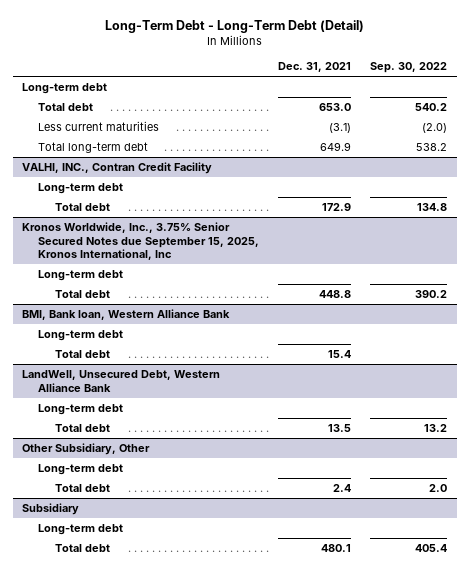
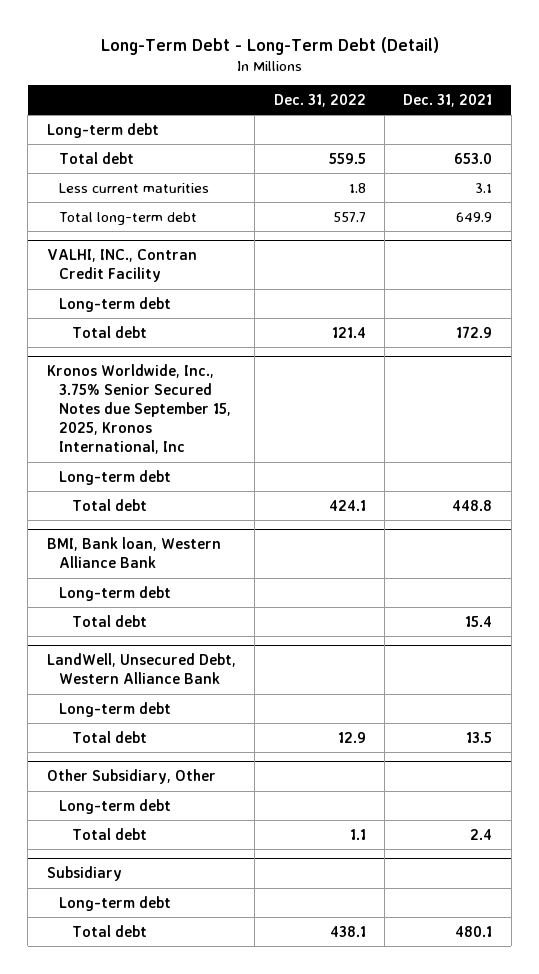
- | Dec. 31, 2021 | Sep. 30, 2022
+ | Dec. 31, 2022 | Dec. 31, 2021
- Less current maturities | (3.1) | (2.0)
+ Less current maturities | 1.8 | 3.1

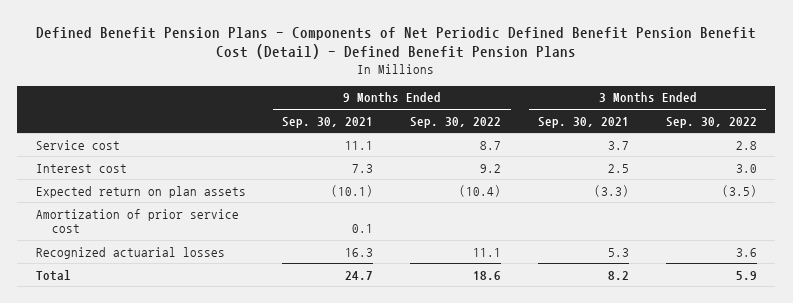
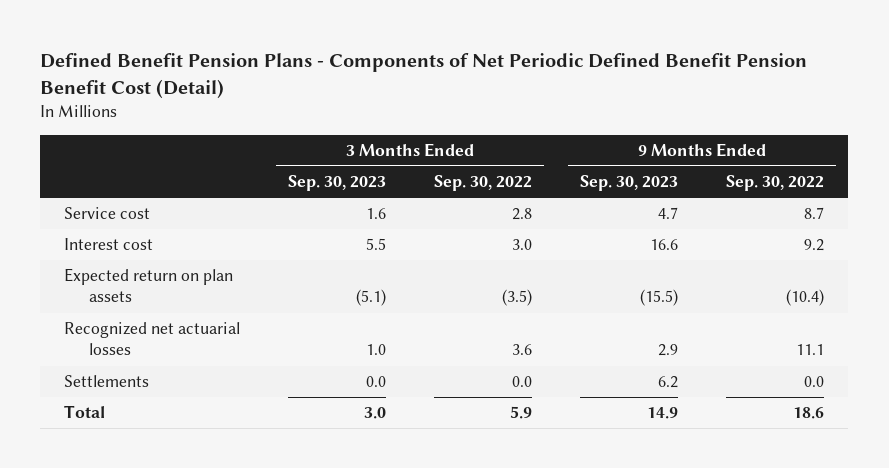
- Defined Benefit Pension Plans - Components of Net Periodic Defined Benefit Pension Benefit Cost (Detail) - Defined Benefit Pension Plans
+ Defined Benefit Pension Plans - Components of Net Periodic Defined Benefit Pension Benefit Cost (Detail)
- | 9 Months Ended Sep. 30, 2021 | 9 Months Ended Sep. 30, 2022 | 3 Months Ended Sep. 30, 2021 | 3 Months Ended Sep. 30, 2022
+ | 3 Months Ended Sep. 30, 2023 | 3 Months Ended Sep. 30, 2022 | 9 Months Ended Sep. 30, 2023 | 9 Months Ended Sep. 30, 2022
- Amortization of prior service cost | 0.1 | | |
- Recognized actuarial losses | 16.3 | 11.1 | 5.3 | 3.6
+ Recognized net actuarial losses | 1.0 | 3.6 | 2.9 | 11.1
+ Settlements | 0.0 | 0.0 | 6.2 | 0.0

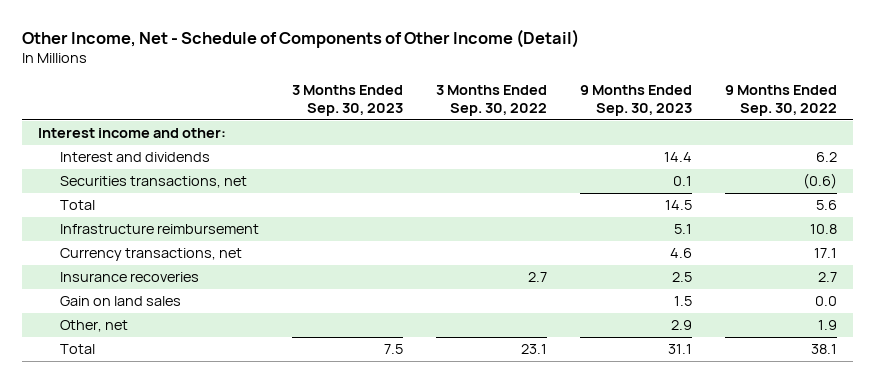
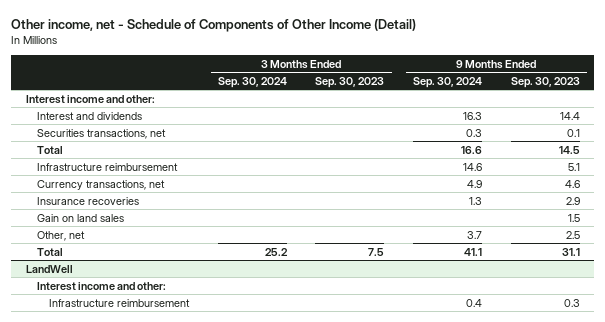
- Other Income, Net - Schedule of Components of Other Income (Detail)
+ Other income, net - Schedule of Components of Other Income (Detail)
- | 3 Months Ended Sep. 30, 2023 | 3 Months Ended Sep. 30, 2022 | 9 Months Ended Sep. 30, 2023 | 9 Months Ended Sep. 30, 2022
+ | 3 Months Ended Sep. 30, 2024 | 3 Months Ended Sep. 30, 2023 | 9 Months Ended Sep. 30, 2024 | 9 Months Ended Sep. 30, 2023
- Insurance recoveries | | 2.7 | 2.5 | 2.7
+ Insurance recoveries | | | 1.3 | 2.9
- Other, net | | | 2.9 | 1.9
+ Other, net | | | 3.7 | 2.5
+ LandWell
+ Interest income and other:
+ Infrastructure reimbursement | | | 0.4 | 0.3

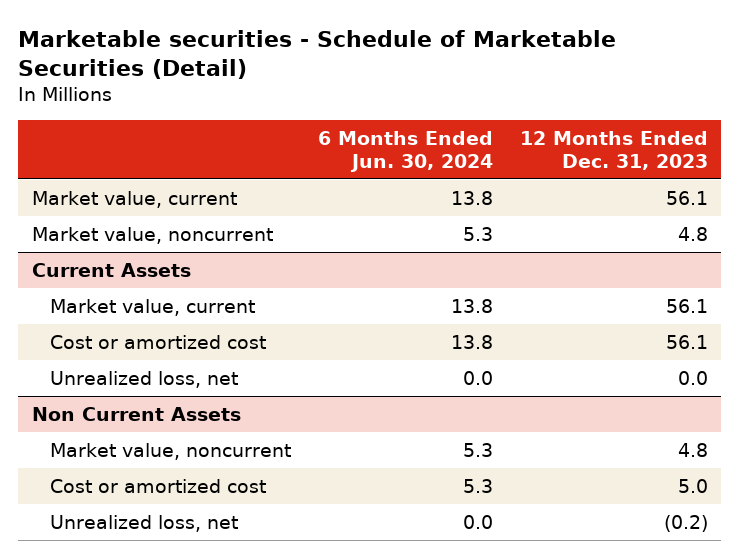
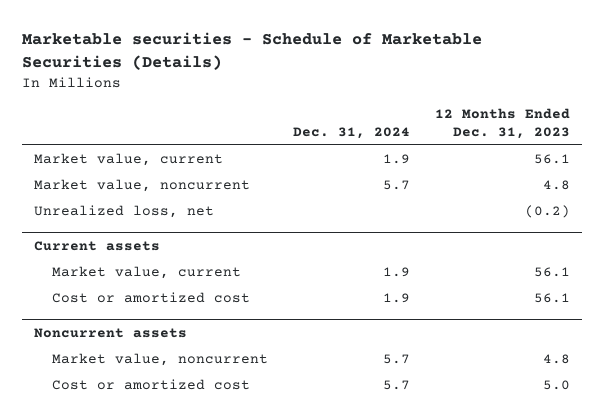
- Marketable securities - Schedule of Marketable Securities (Detail)
+ Marketable securities - Schedule of Marketable Securities (Details)
- | 6 Months Ended Jun. 30, 2024 | 12 Months Ended Dec. 31, 2023
+ | Dec. 31, 2024 | 12 Months Ended Dec. 31, 2023
- Current Assets
+ Unrealized loss, net | | (0.2)
+ Current assets
- Unrealized loss, net | 0.0 | 0.0
- Non Current Assets
+ Noncurrent assets
- Unrealized loss, net | 0.0 | (0.2)

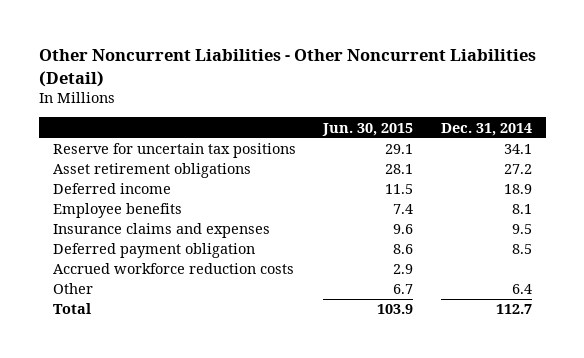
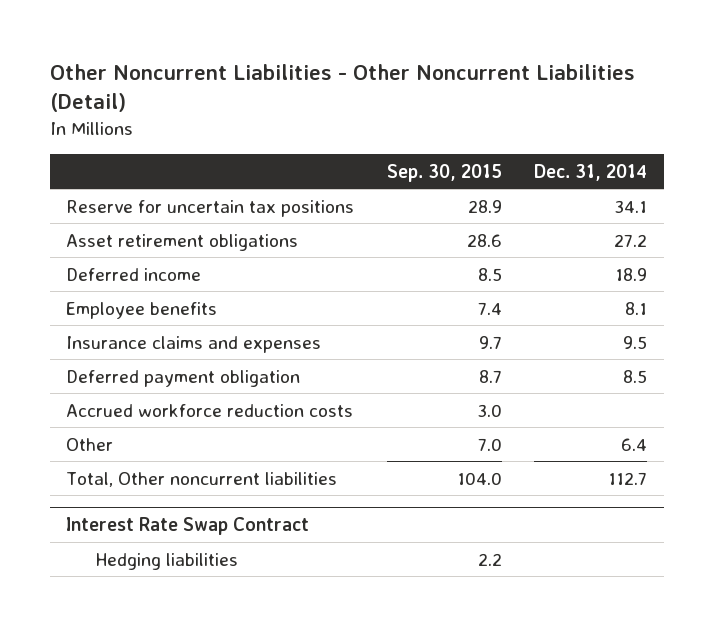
- | Jun. 30, 2015 | Dec. 31, 2014
+ | Sep. 30, 2015 | Dec. 31, 2014
- Total | 103.9 | 112.7
+ Total, Other noncurrent liabilities | 104.0 | 112.7
+ Interest Rate Swap Contract
+ Hedging liabilities | 2.2 |

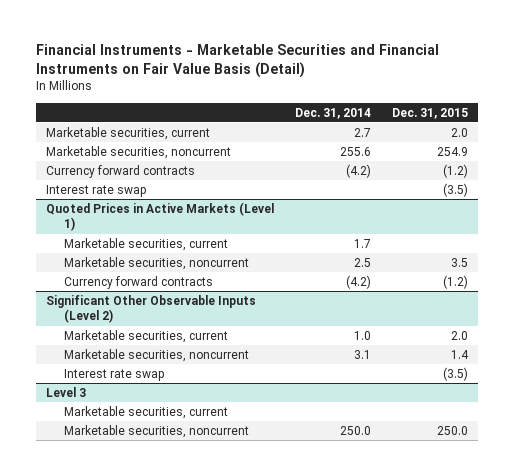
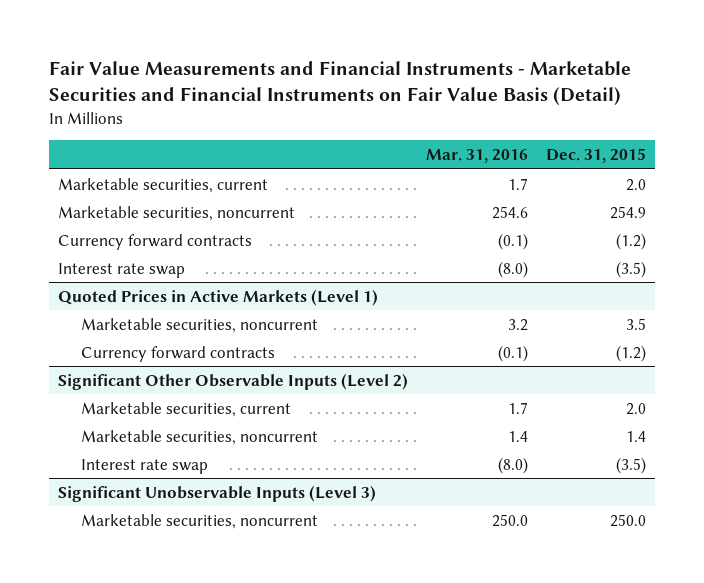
- Financial Instruments - Marketable Securities and Financial Instruments on Fair Value Basis (Detail)
+ Fair Value Measurements and Financial Instruments - Marketable Securities and Financial Instruments on Fair Value Basis (Detail)
- | Dec. 31, 2014 | Dec. 31, 2015
+ | Mar. 31, 2016 | Dec. 31, 2015
@ Quoted Prices in Active Markets (Level 1)
- Marketable securities, current | 1.7 |
- Level 3
- Marketable securities, current
+ Significant Unobservable Inputs (Level 3)

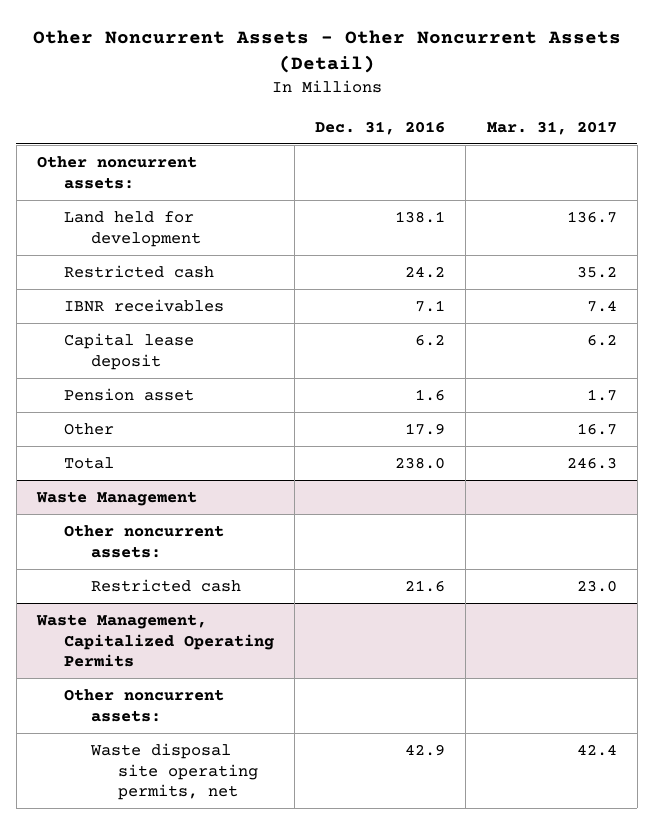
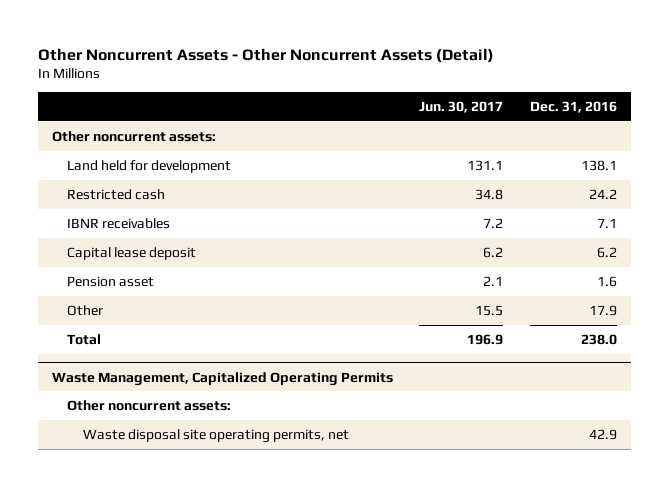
- | Dec. 31, 2016 | Mar. 31, 2017
+ | Jun. 30, 2017 | Dec. 31, 2016
- Waste Management
- Other noncurrent assets:
- Restricted cash | 21.6 | 23.0

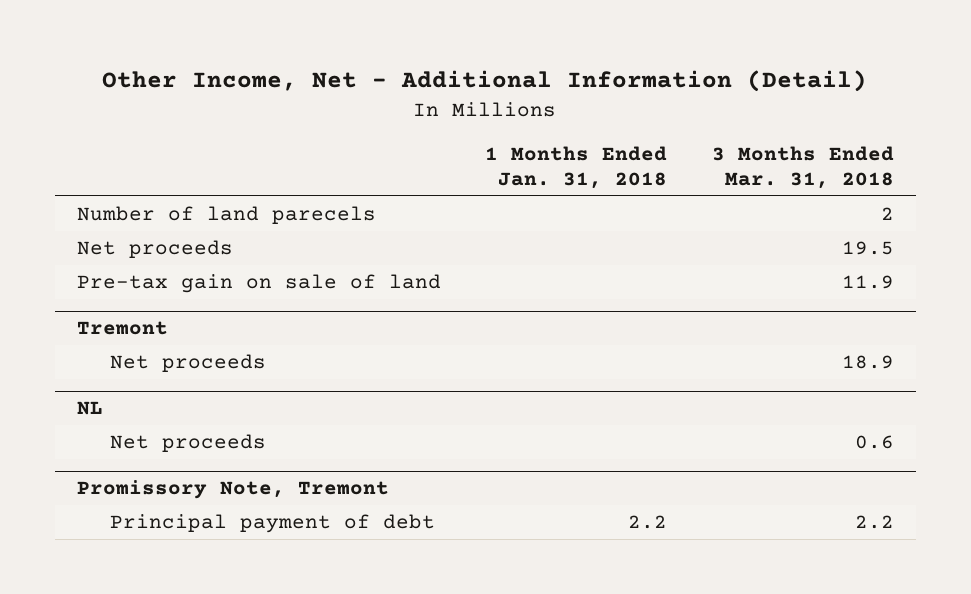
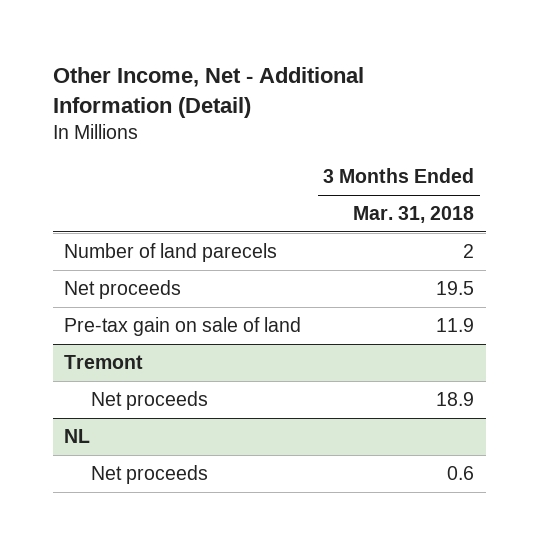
- | 1 Months Ended Jan. 31, 2018 | 3 Months Ended Mar. 31, 2018
+ | 3 Months Ended Mar. 31, 2018
- Promissory Note, Tremont
- Principal payment of debt | 2.2 | 2.2

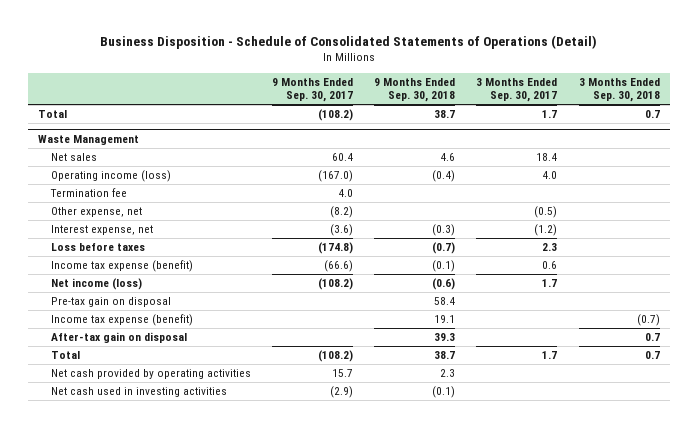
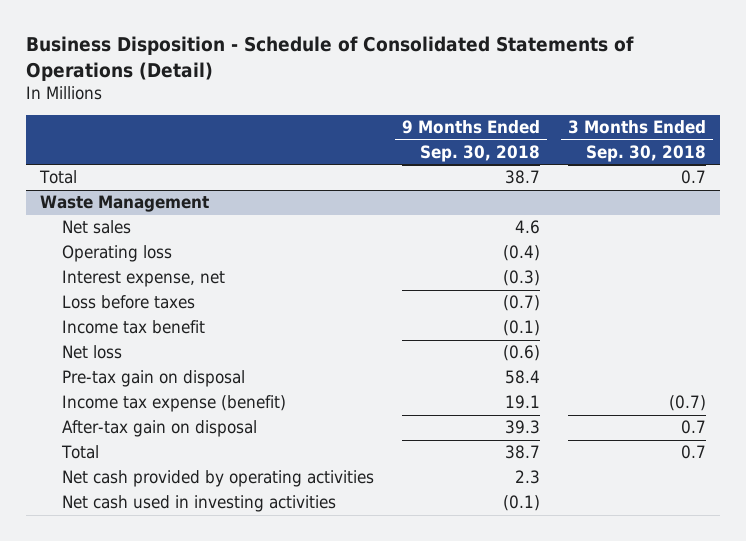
- | 9 Months Ended Sep. 30, 2017 | 9 Months Ended Sep. 30, 2018 | 3 Months Ended Sep. 30, 2017 | 3 Months Ended Sep. 30, 2018
+ | 9 Months Ended Sep. 30, 2018 | 3 Months Ended Sep. 30, 2018
@ Waste Management
- Operating income (loss) | (167.0) | (0.4) | 4.0 |
- Termination fee | 4.0 | | |
- Other expense, net | (8.2) | | (0.5) |
+ Operating loss | (0.4) |
- Income tax expense (benefit) | (66.6) | (0.1) | 0.6 |
- Net income (loss) | (108.2) | (0.6) | 1.7 |
+ Income tax benefit | (0.1) |
+ Net loss | (0.6) |

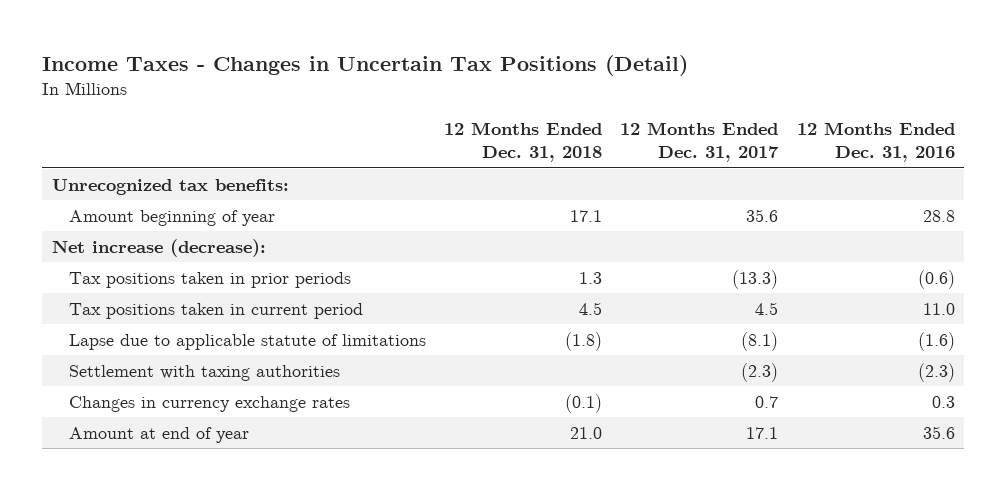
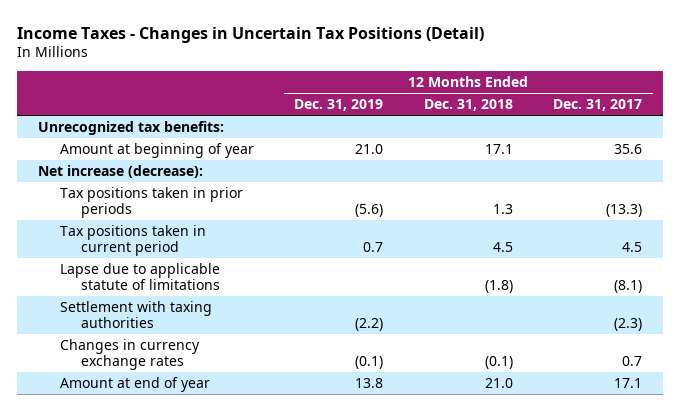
- | 12 Months Ended Dec. 31, 2018 | 12 Months Ended Dec. 31, 2017 | 12 Months Ended Dec. 31, 2016
+ | 12 Months Ended Dec. 31, 2019 | 12 Months Ended Dec. 31, 2018 | 12 Months Ended Dec. 31, 2017
- Amount beginning of year | 17.1 | 35.6 | 28.8
+ Amount at beginning of year | 21.0 | 17.1 | 35.6

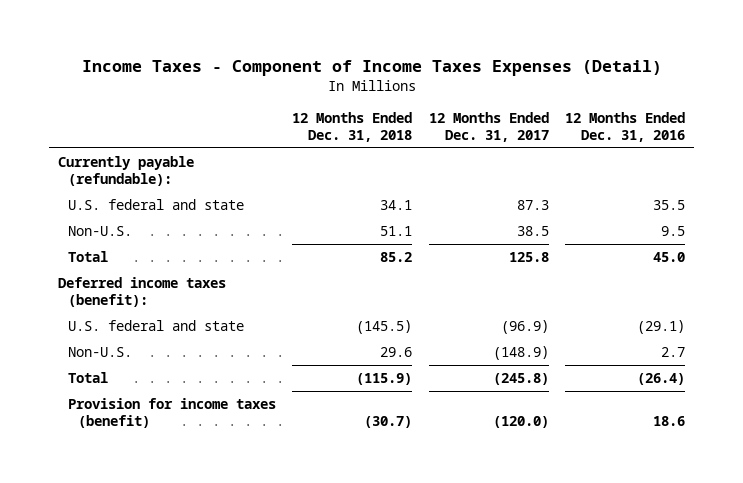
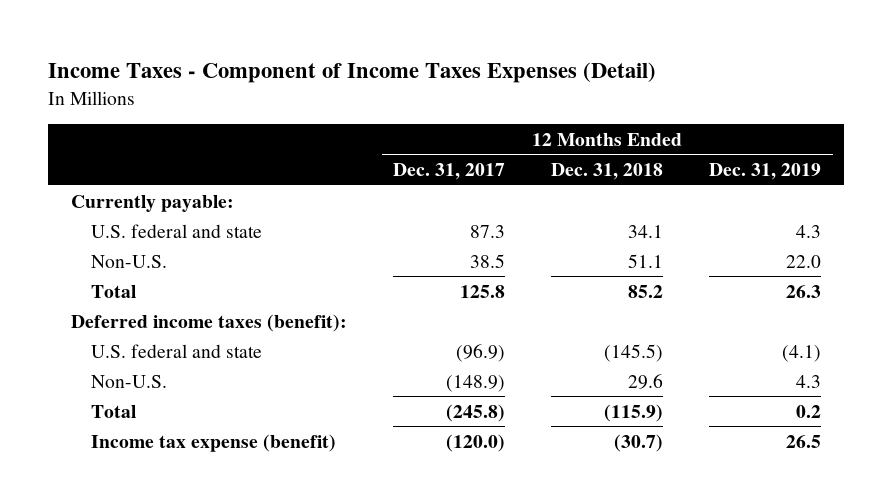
- | 12 Months Ended Dec. 31, 2018 | 12 Months Ended Dec. 31, 2017 | 12 Months Ended Dec. 31, 2016
+ | 12 Months Ended Dec. 31, 2017 | 12 Months Ended Dec. 31, 2018 | 12 Months Ended Dec. 31, 2019
- Currently payable (refundable):
+ Currently payable:
- Provision for income taxes (benefit) | (30.7) | (120.0) | 18.6
+ Income tax expense (benefit) | (120.0) | (30.7) | 26.5

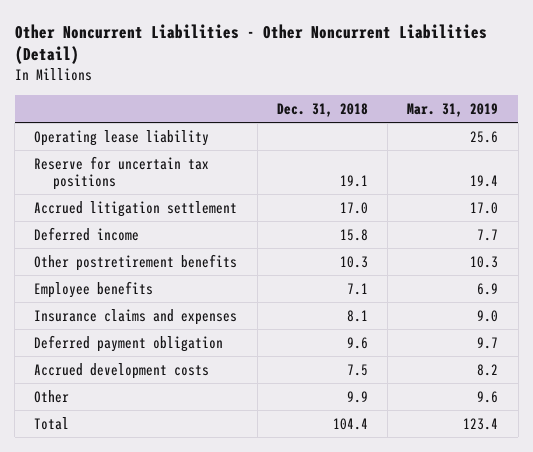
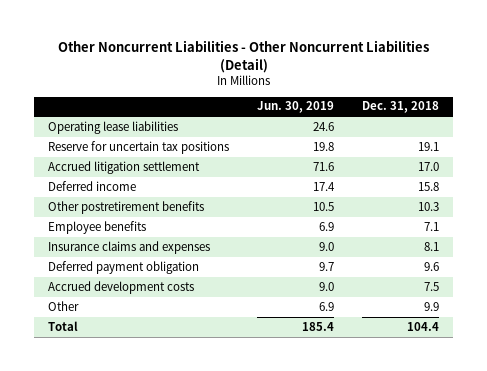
- | Dec. 31, 2018 | Mar. 31, 2019
+ | Jun. 30, 2019 | Dec. 31, 2018
- Operating lease liability | | 25.6
+ Operating lease liabilities | 24.6 |

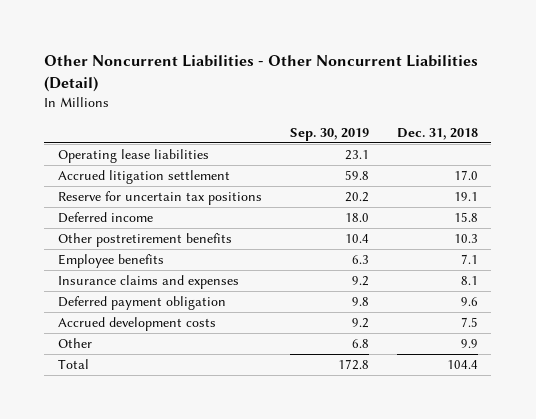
- | Jun. 30, 2019 | Dec. 31, 2018
+ | Sep. 30, 2019 | Dec. 31, 2018
moved down: Reserve for uncertain tax positions | 20.2 | 19.1

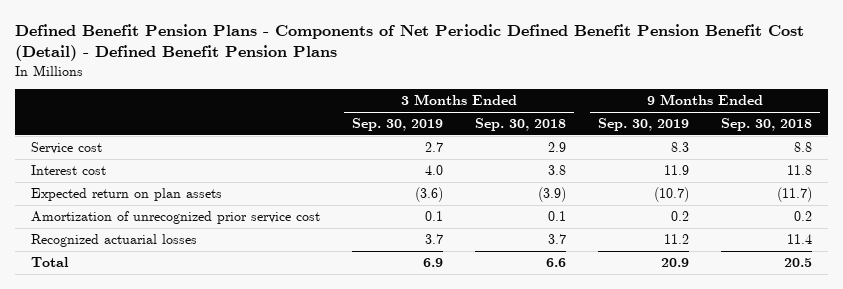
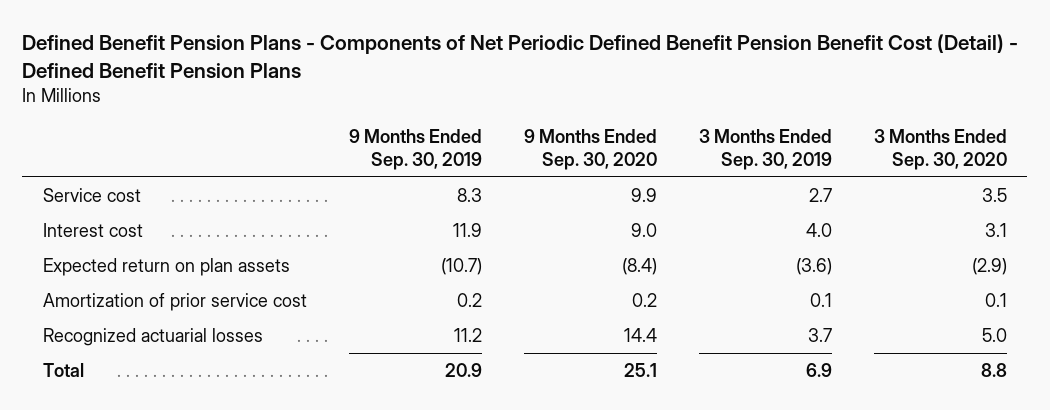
- | 3 Months Ended Sep. 30, 2019 | 3 Months Ended Sep. 30, 2018 | 9 Months Ended Sep. 30, 2019 | 9 Months Ended Sep. 30, 2018
+ | 9 Months Ended Sep. 30, 2019 | 9 Months Ended Sep. 30, 2020 | 3 Months Ended Sep. 30, 2019 | 3 Months Ended Sep. 30, 2020
- Amortization of unrecognized prior service cost | 0.1 | 0.1 | 0.2 | 0.2
+ Amortization of prior service cost | 0.2 | 0.2 | 0.1 | 0.1

